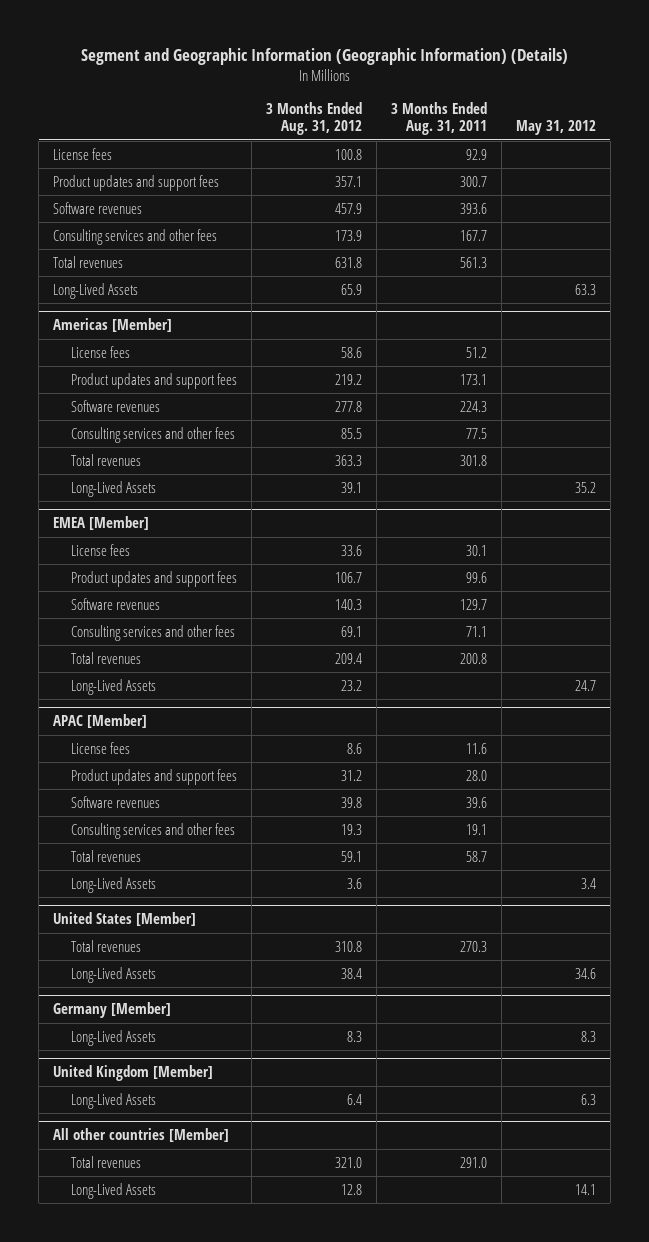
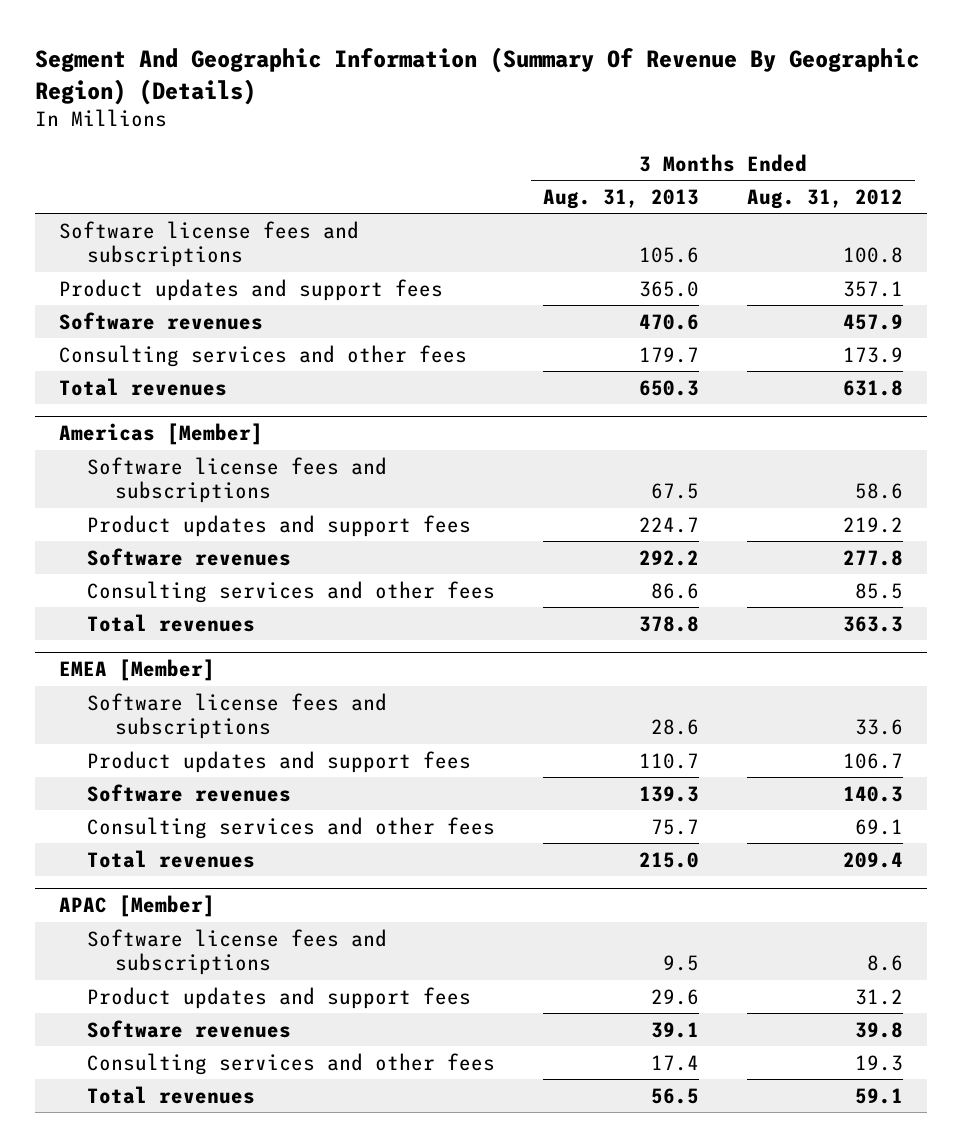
- Segment and Geographic Information (Geographic Information) (Details)
+ Segment And Geographic Information (Summary Of Revenue By Geographic Region) (Details)
- | 3 Months Ended Aug. 31, 2012 | 3 Months Ended Aug. 31, 2011 | May 31, 2012
+ | 3 Months Ended Aug. 31, 2013 | 3 Months Ended Aug. 31, 2012
- License fees | 100.8 | 92.9 |
+ Software license fees and subscriptions | 105.6 | 100.8
- Long-Lived Assets | 65.9 | | 63.3
@ Americas [Member]
- License fees | 58.6 | 51.2 |
+ Software license fees and subscriptions | 67.5 | 58.6
- Long-Lived Assets | 39.1 | | 35.2
@ EMEA [Member]
- License fees | 33.6 | 30.1 |
+ Software license fees and subscriptions | 28.6 | 33.6
- Long-Lived Assets | 23.2 | | 24.7
@ APAC [Member]
- License fees | 8.6 | 11.6 |
+ Software license fees and subscriptions | 9.5 | 8.6
- Long-Lived Assets | 3.6 | | 3.4
- United States [Member]
- Total revenues | 310.8 | 270.3 |
- Long-Lived Assets | 38.4 | | 34.6
- Germany [Member]
- Long-Lived Assets | 8.3 | | 8.3
- United Kingdom [Member]
- Long-Lived Assets | 6.4 | | 6.3
- All other countries [Member]
- Total revenues | 321.0 | 291.0 |
- Long-Lived Assets | 12.8 | | 14.1

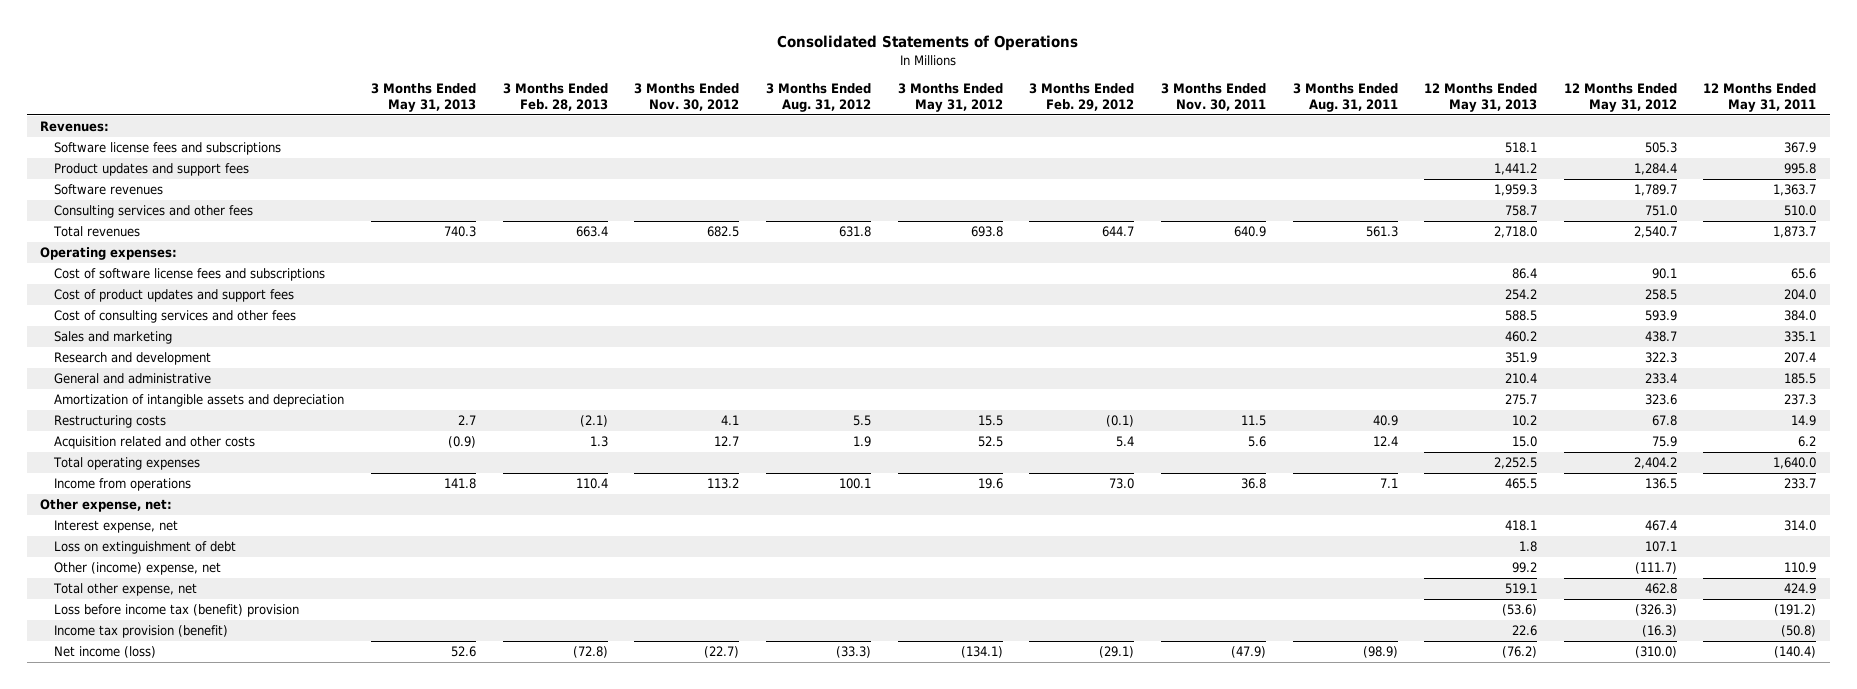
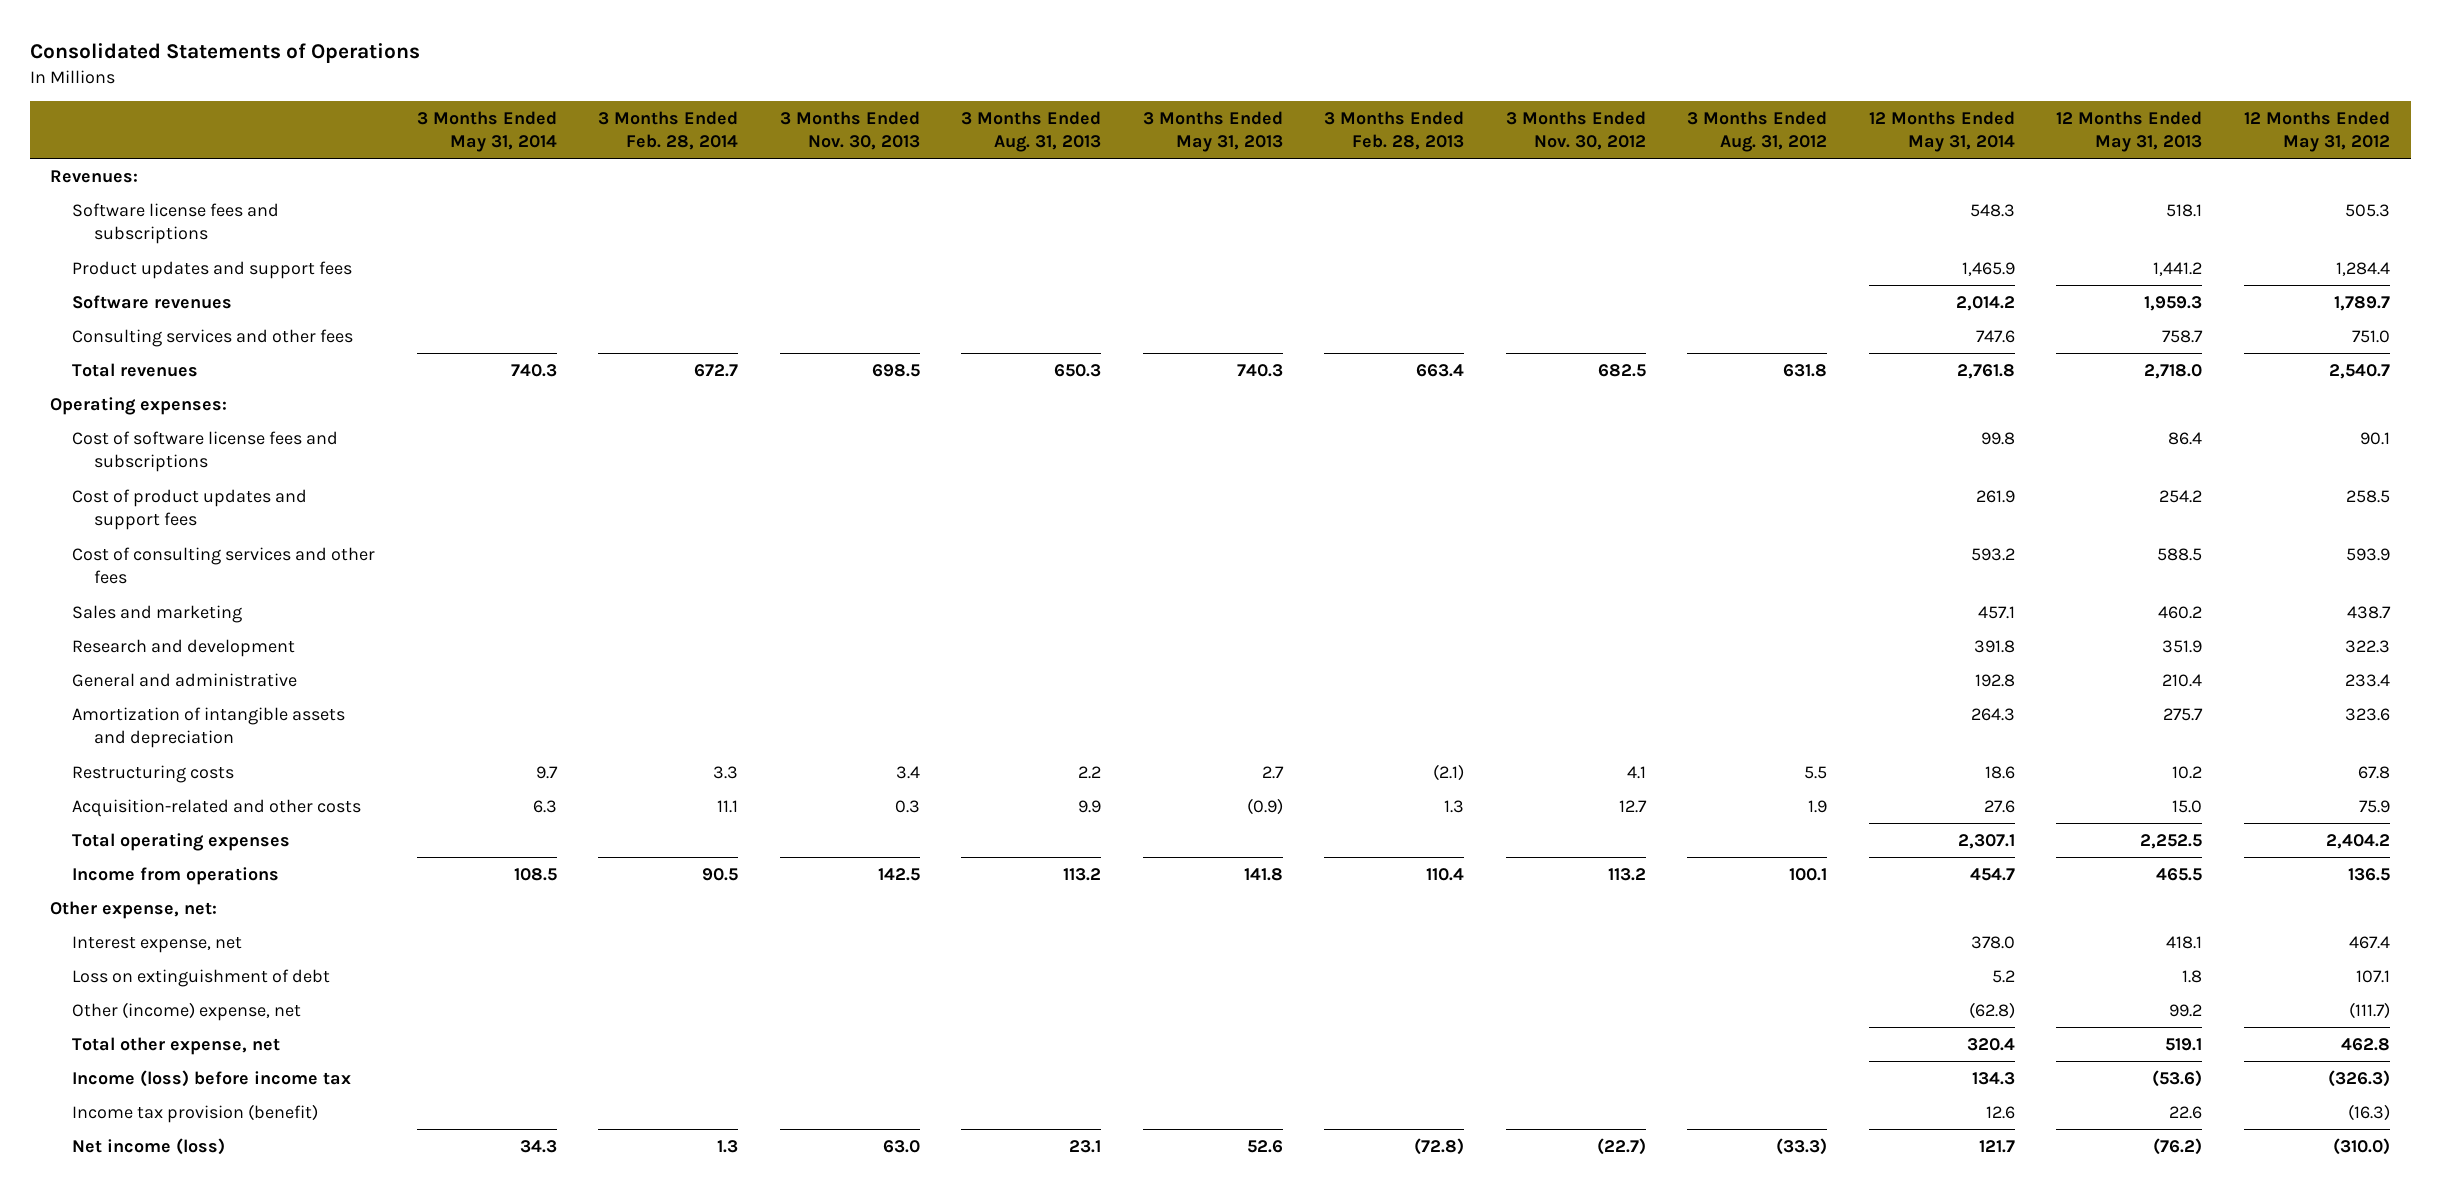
- | 3 Months Ended May 31, 2013 | 3 Months Ended Feb. 28, 2013 | 3 Months Ended Nov. 30, 2012 | 3 Months Ended Aug. 31, 2012 | 3 Months Ended May 31, 2012 | 3 Months Ended Feb. 29, 2012 | 3 Months Ended Nov. 30, 2011 | 3 Months Ended Aug. 31, 2011 | 12 Months Ended May 31, 2013 | 12 Months Ended May 31, 2012 | 12 Months Ended May 31, 2011
+ | 3 Months Ended May 31, 2014 | 3 Months Ended Feb. 28, 2014 | 3 Months Ended Nov. 30, 2013 | 3 Months Ended Aug. 31, 2013 | 3 Months Ended May 31, 2013 | 3 Months Ended Feb. 28, 2013 | 3 Months Ended Nov. 30, 2012 | 3 Months Ended Aug. 31, 2012 | 12 Months Ended May 31, 2014 | 12 Months Ended May 31, 2013 | 12 Months Ended May 31, 2012
- Acquisition related and other costs | (0.9) | 1.3 | 12.7 | 1.9 | 52.5 | 5.4 | 5.6 | 12.4 | 15.0 | 75.9 | 6.2
+ Acquisition-related and other costs | 6.3 | 11.1 | 0.3 | 9.9 | (0.9) | 1.3 | 12.7 | 1.9 | 27.6 | 15.0 | 75.9
- Loss before income tax (benefit) provision | | | | | | | | | (53.6) | (326.3) | (191.2)
+ Income (loss) before income tax | | | | | | | | | 134.3 | (53.6) | (326.3)

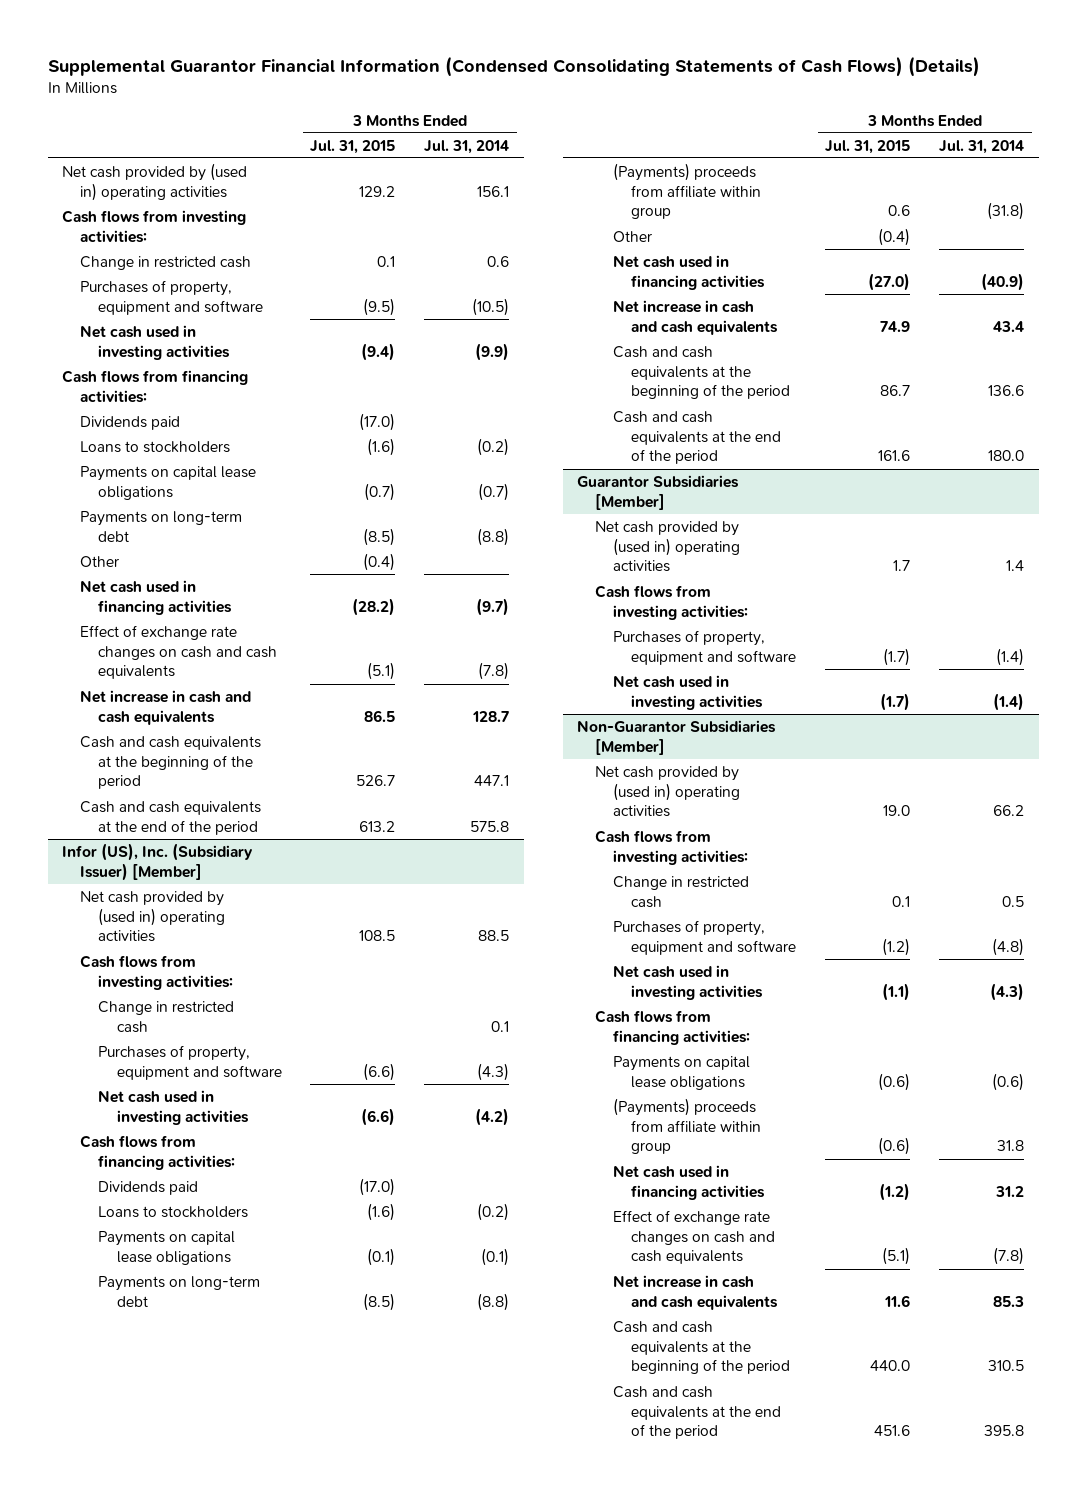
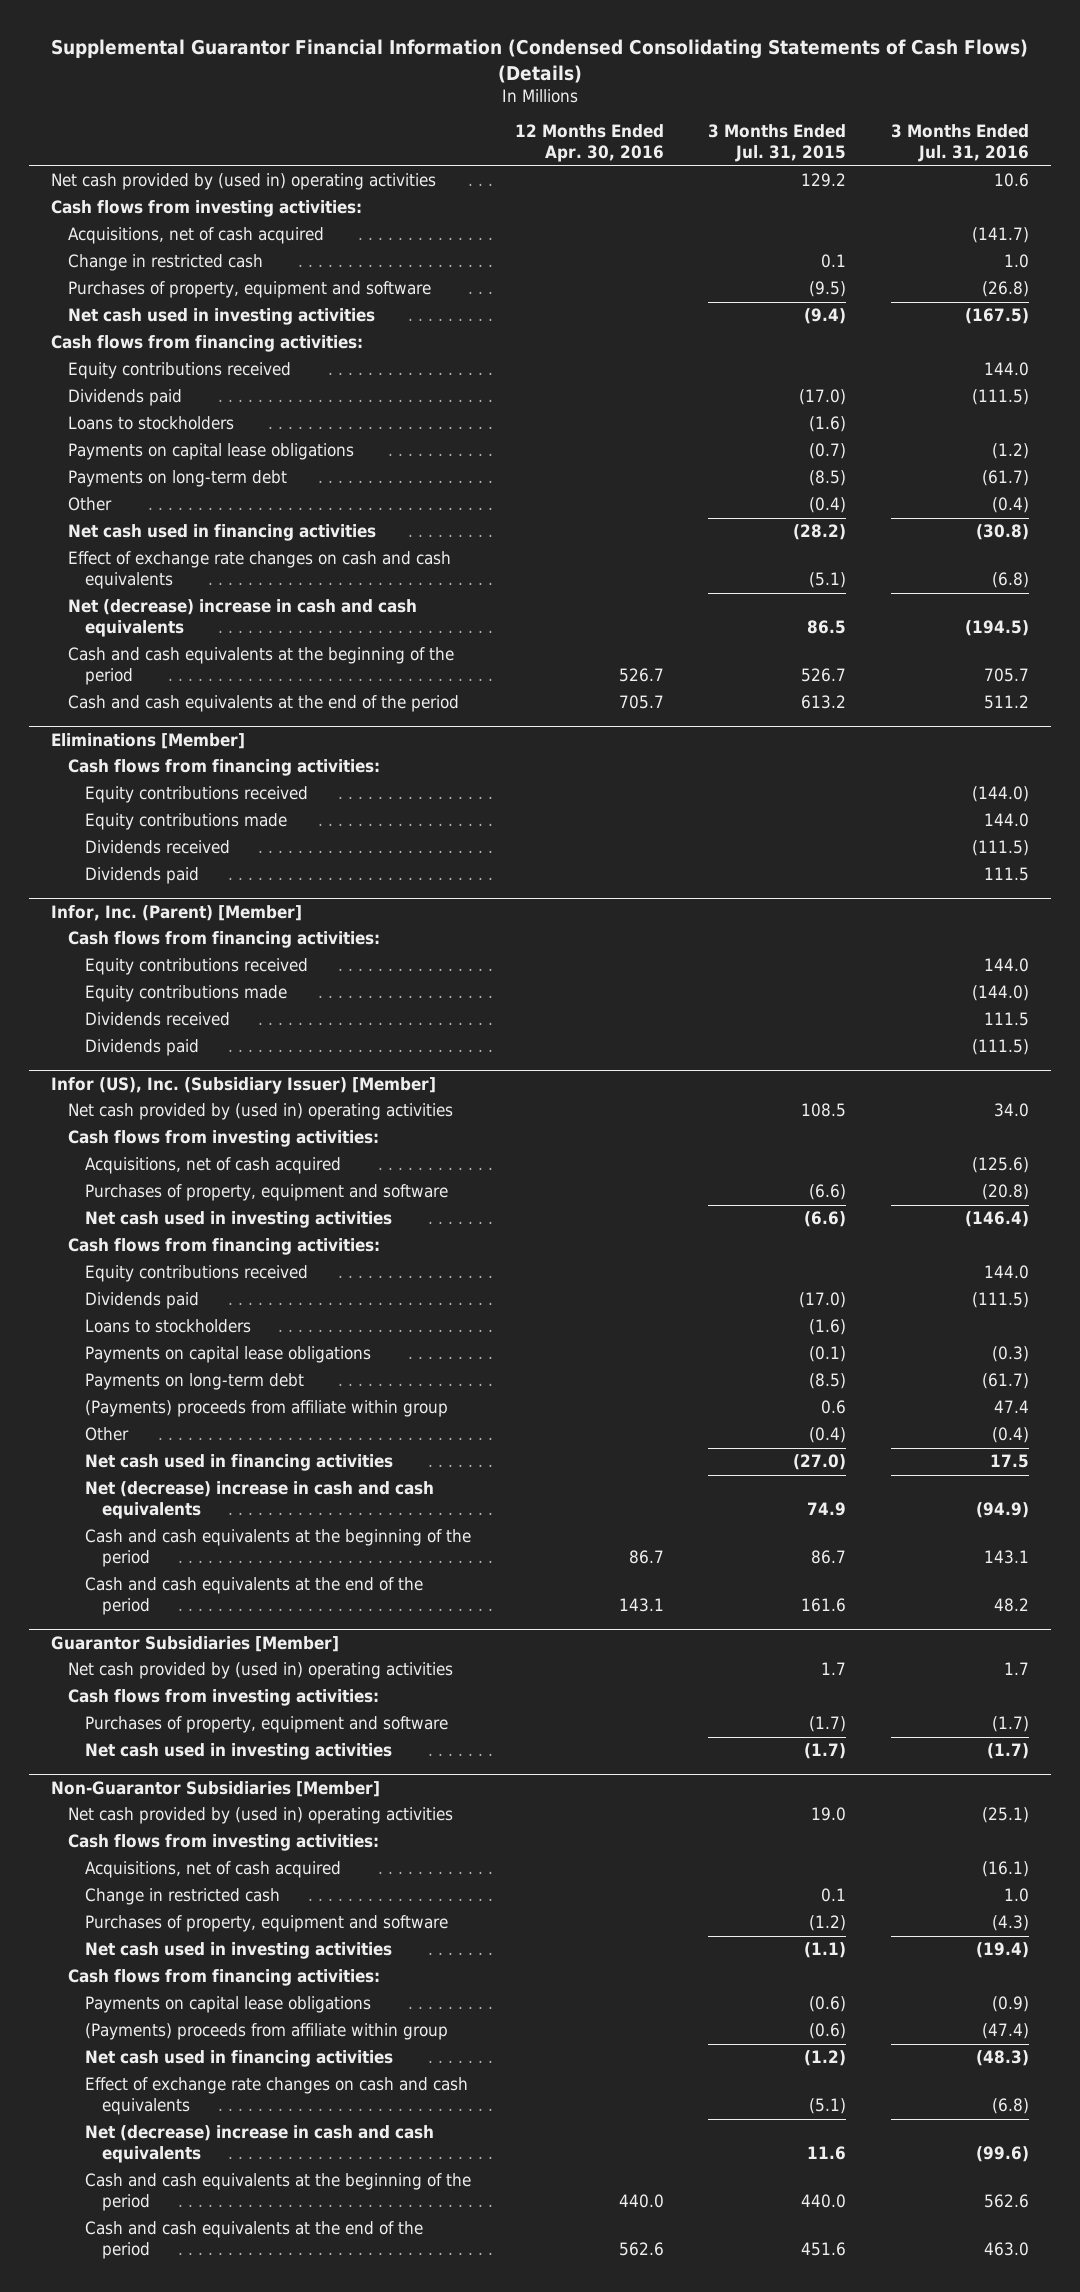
- | 3 Months Ended Jul. 31, 2015 | 3 Months Ended Jul. 31, 2014
+ | 12 Months Ended Apr. 30, 2016 | 3 Months Ended Jul. 31, 2015 | 3 Months Ended Jul. 31, 2016
+ Acquisitions, net of cash acquired | | | (141.7)
+ Equity contributions received | | | 144.0
- Net increase in cash and cash equivalents | 86.5 | 128.7
+ Net (decrease) increase in cash and cash equivalents | | 86.5 | (194.5)
+ Eliminations [Member]
+ Cash flows from financing activities:
+ Equity contributions received | | | (144.0)
+ Equity contributions made | | | 144.0
+ Dividends received | | | (111.5)
+ Dividends paid | | | 111.5
+ Infor, Inc. (Parent) [Member]
+ Cash flows from financing activities:
+ Equity contributions received | | | 144.0
+ Equity contributions made | | | (144.0)
+ Dividends received | | | 111.5
+ Dividends paid | | | (111.5)
@ Infor (US), Inc. (Subsidiary Issuer) [Member]
- Change in restricted cash | | 0.1
+ Acquisitions, net of cash acquired | | | (125.6)
+ Equity contributions received | | | 144.0
- Net increase in cash and cash equivalents | 74.9 | 43.4
+ Net (decrease) increase in cash and cash equivalents | | 74.9 | (94.9)
@ Non-Guarantor Subsidiaries [Member]
+ Acquisitions, net of cash acquired | | | (16.1)
- Net increase in cash and cash equivalents | 11.6 | 85.3
+ Net (decrease) increase in cash and cash equivalents | | 11.6 | (99.6)

